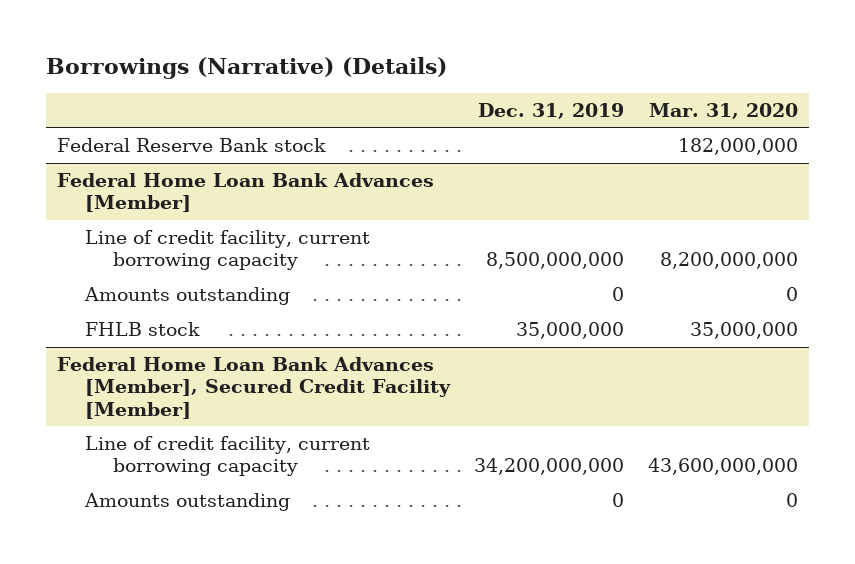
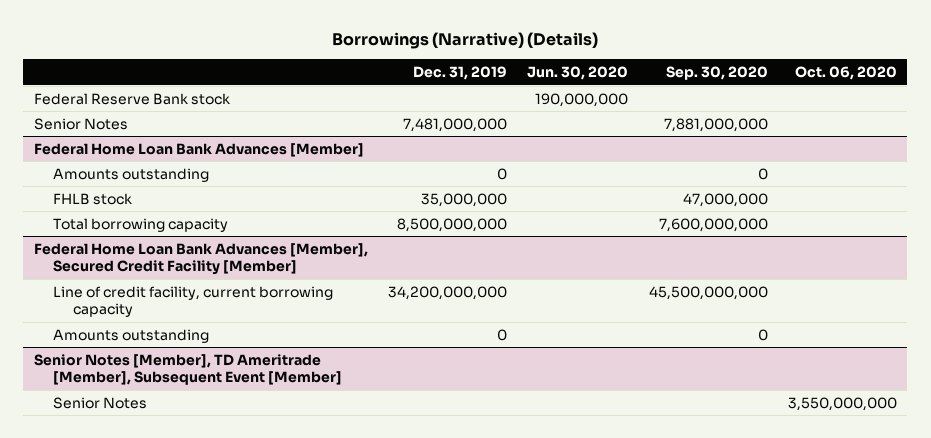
- | Dec. 31, 2019 | Mar. 31, 2020
+ | Dec. 31, 2019 | Jun. 30, 2020 | Sep. 30, 2020 | Oct. 06, 2020
+ Senior Notes | 7,481,000,000 | | 7,881,000,000 |
@ Federal Home Loan Bank Advances [Member]
- Line of credit facility, current borrowing capacity | 8,500,000,000 | 8,200,000,000
+ Total borrowing capacity | 8,500,000,000 | | 7,600,000,000 |
+ Senior Notes [Member], TD Ameritrade [Member], Subsequent Event [Member]
+ Senior Notes | | | | 3,550,000,000

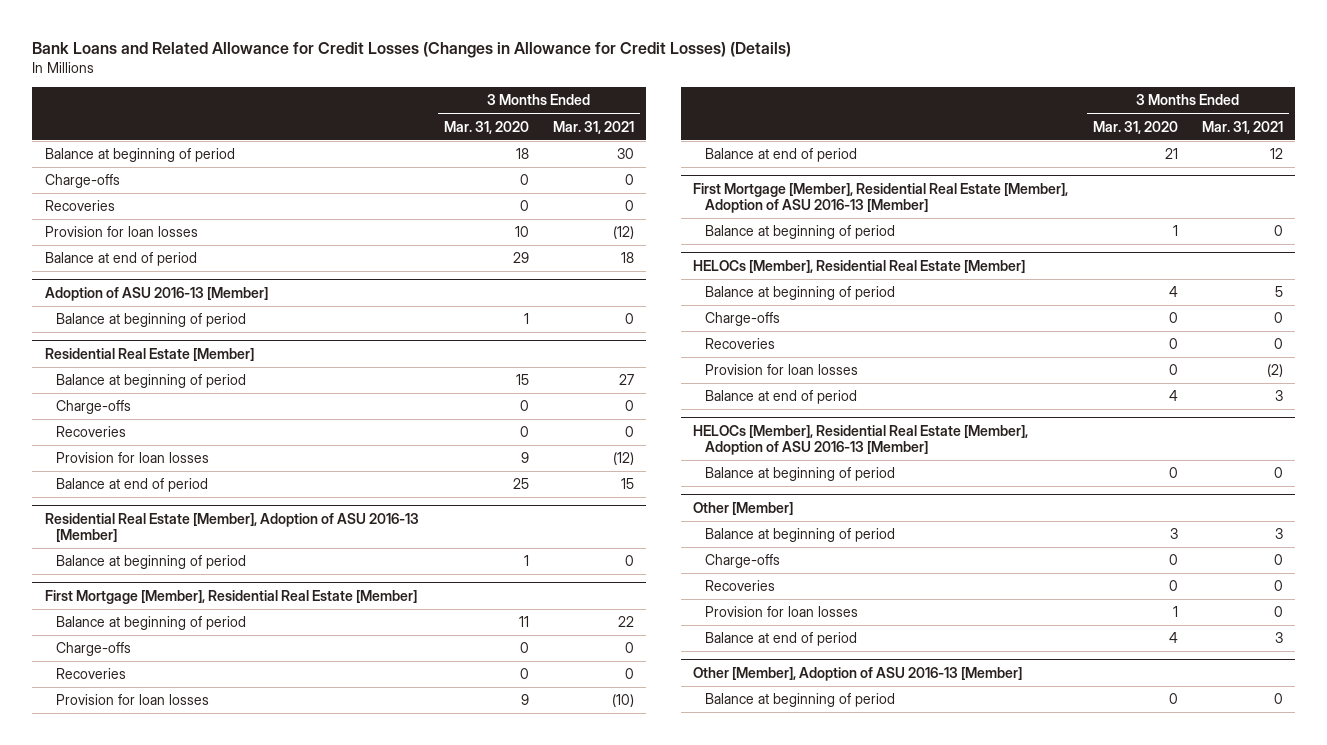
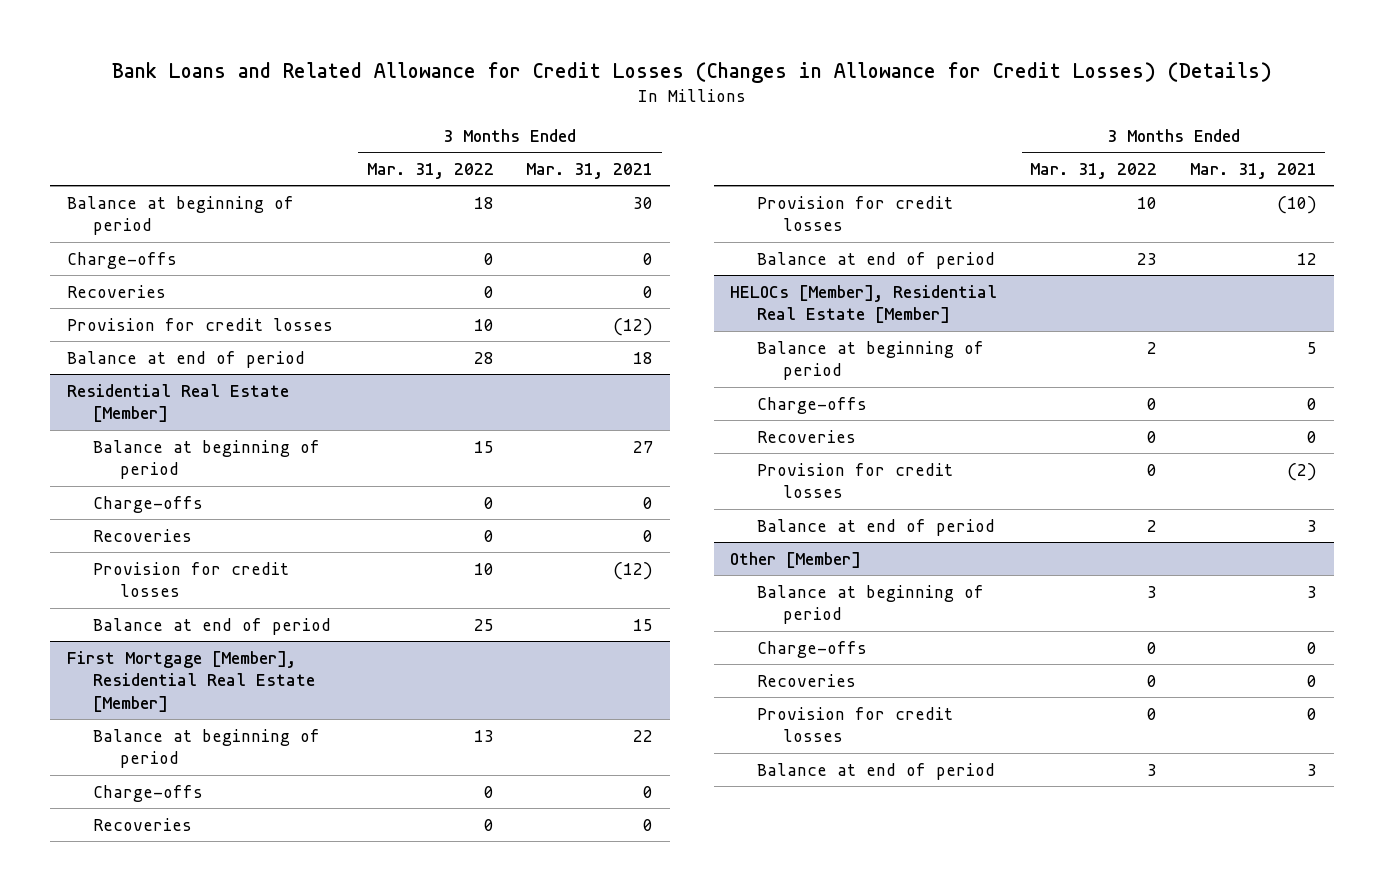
- | 3 Months Ended Mar. 31, 2020 | 3 Months Ended Mar. 31, 2021
+ | 3 Months Ended Mar. 31, 2022 | 3 Months Ended Mar. 31, 2021
- Provision for loan losses | 10 | (12)
+ Provision for credit losses | 10 | (12)
- Adoption of ASU 2016-13 [Member]
- Balance at beginning of period | 1 | 0
@ Residential Real Estate [Member]
- Provision for loan losses | 9 | (12)
+ Provision for credit losses | 10 | (12)
- Residential Real Estate [Member], Adoption of ASU 2016-13 [Member]
- Balance at beginning of period | 1 | 0
@ First Mortgage [Member], Residential Real Estate [Member]
- Provision for loan losses | 9 | (10)
+ Provision for credit losses | 10 | (10)
- First Mortgage [Member], Residential Real Estate [Member], Adoption of ASU 2016-13 [Member]
- Balance at beginning of period | 1 | 0
@ HELOCs [Member], Residential Real Estate [Member]
- Provision for loan losses | 0 | (2)
+ Provision for credit losses | 0 | (2)
- HELOCs [Member], Residential Real Estate [Member], Adoption of ASU 2016-13 [Member]
- Balance at beginning of period | 0 | 0
@ Other [Member]
- Provision for loan losses | 1 | 0
+ Provision for credit losses | 0 | 0
- Other [Member], Adoption of ASU 2016-13 [Member]
- Balance at beginning of period | 0 | 0

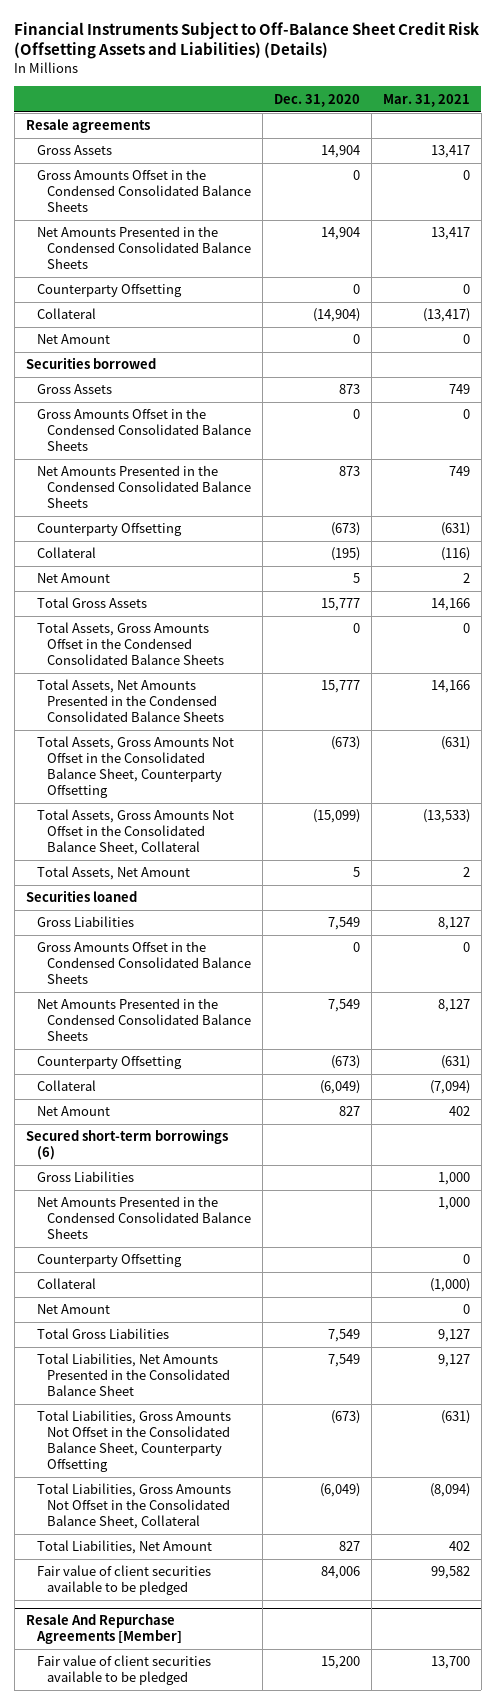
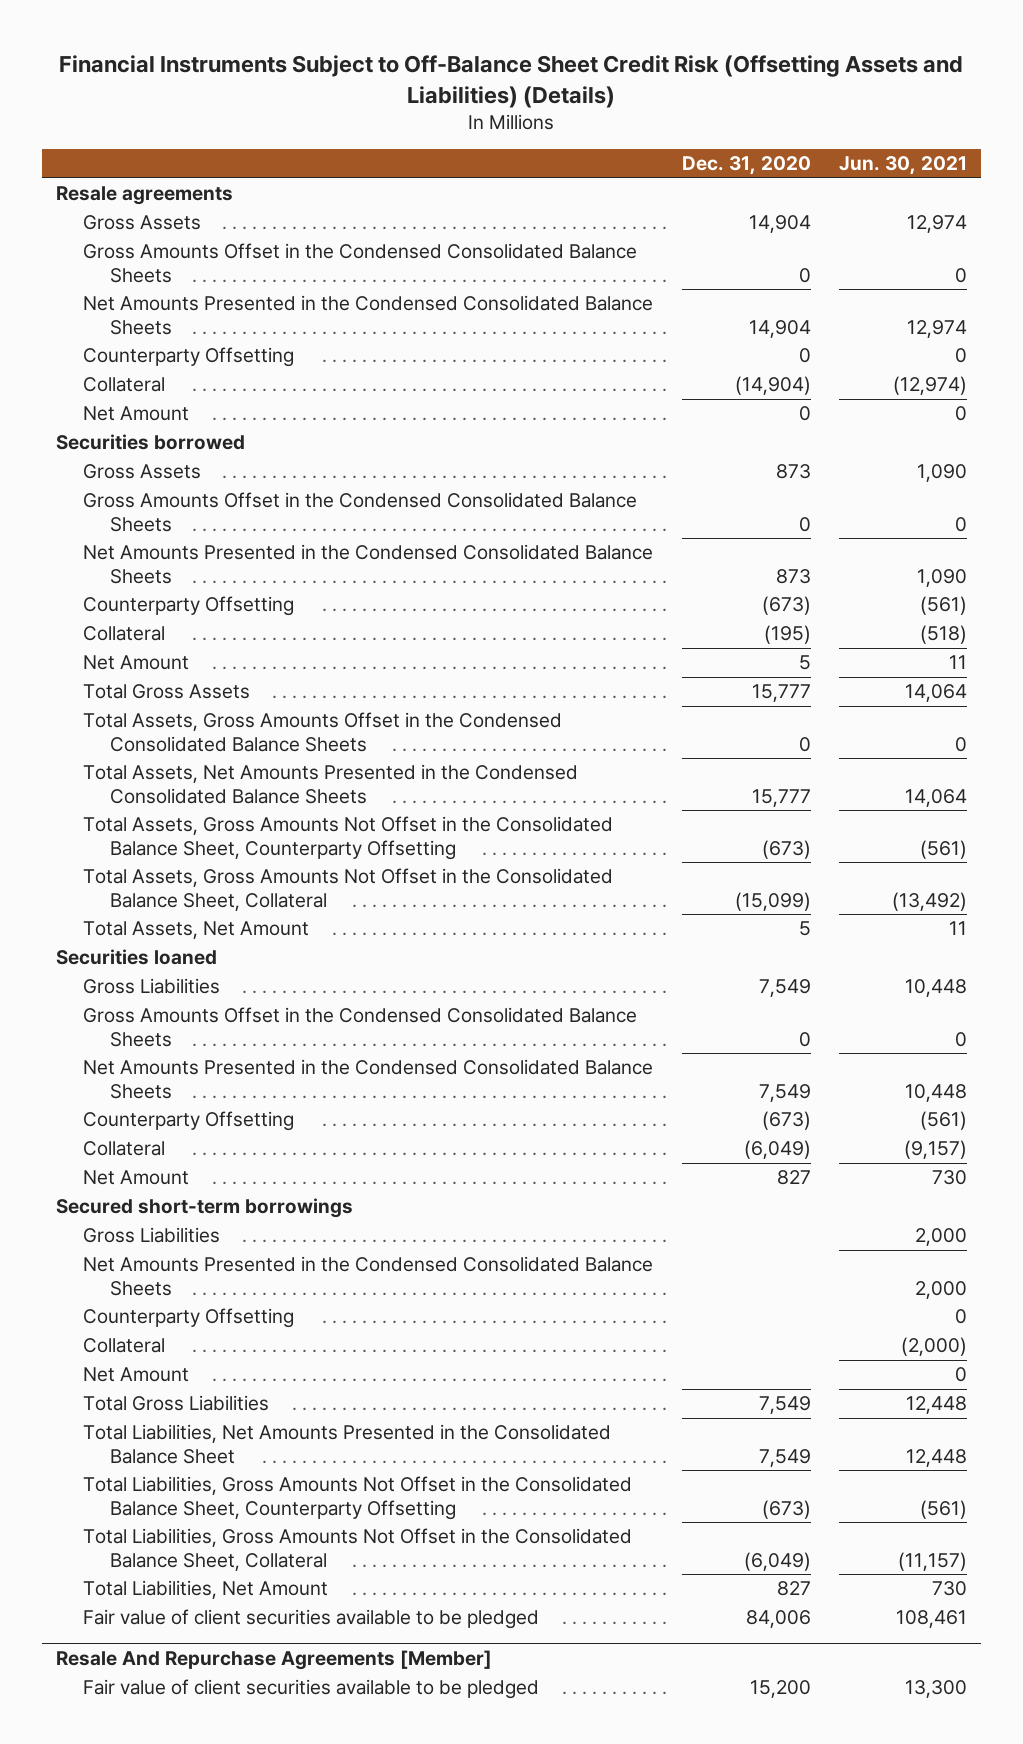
- | Dec. 31, 2020 | Mar. 31, 2021
+ | Dec. 31, 2020 | Jun. 30, 2021
- Secured short-term borrowings (6)
+ Secured short-term borrowings

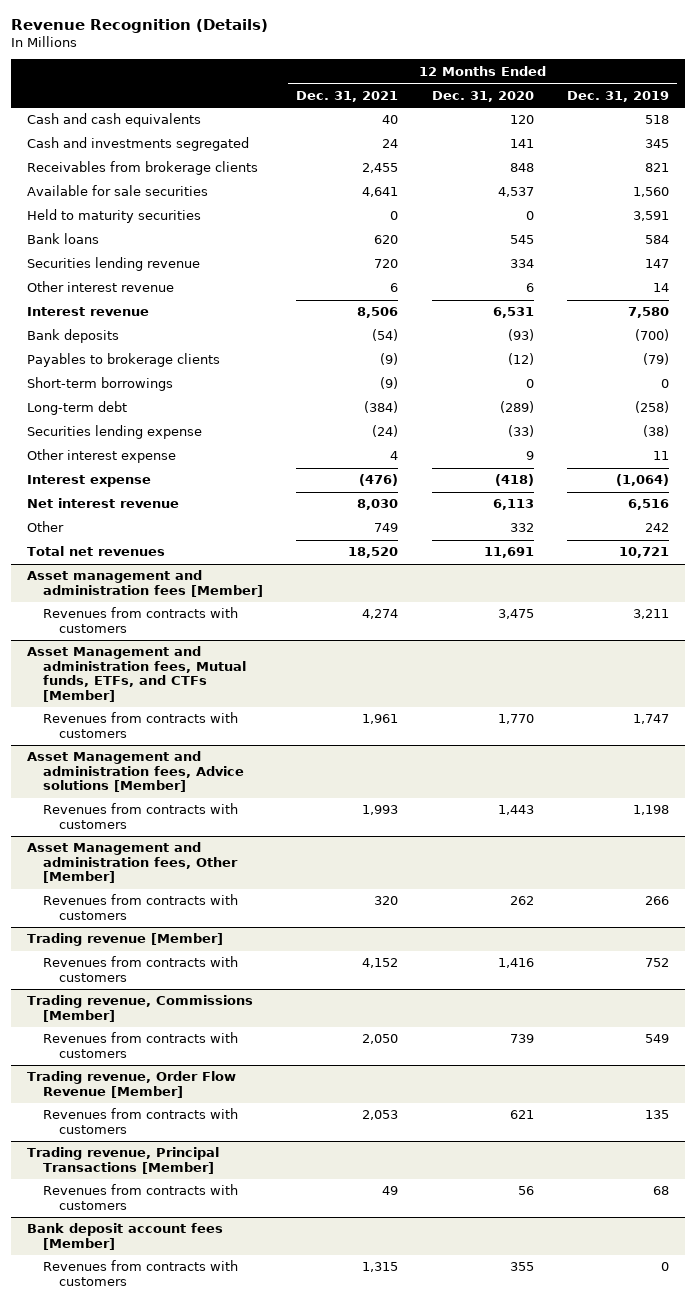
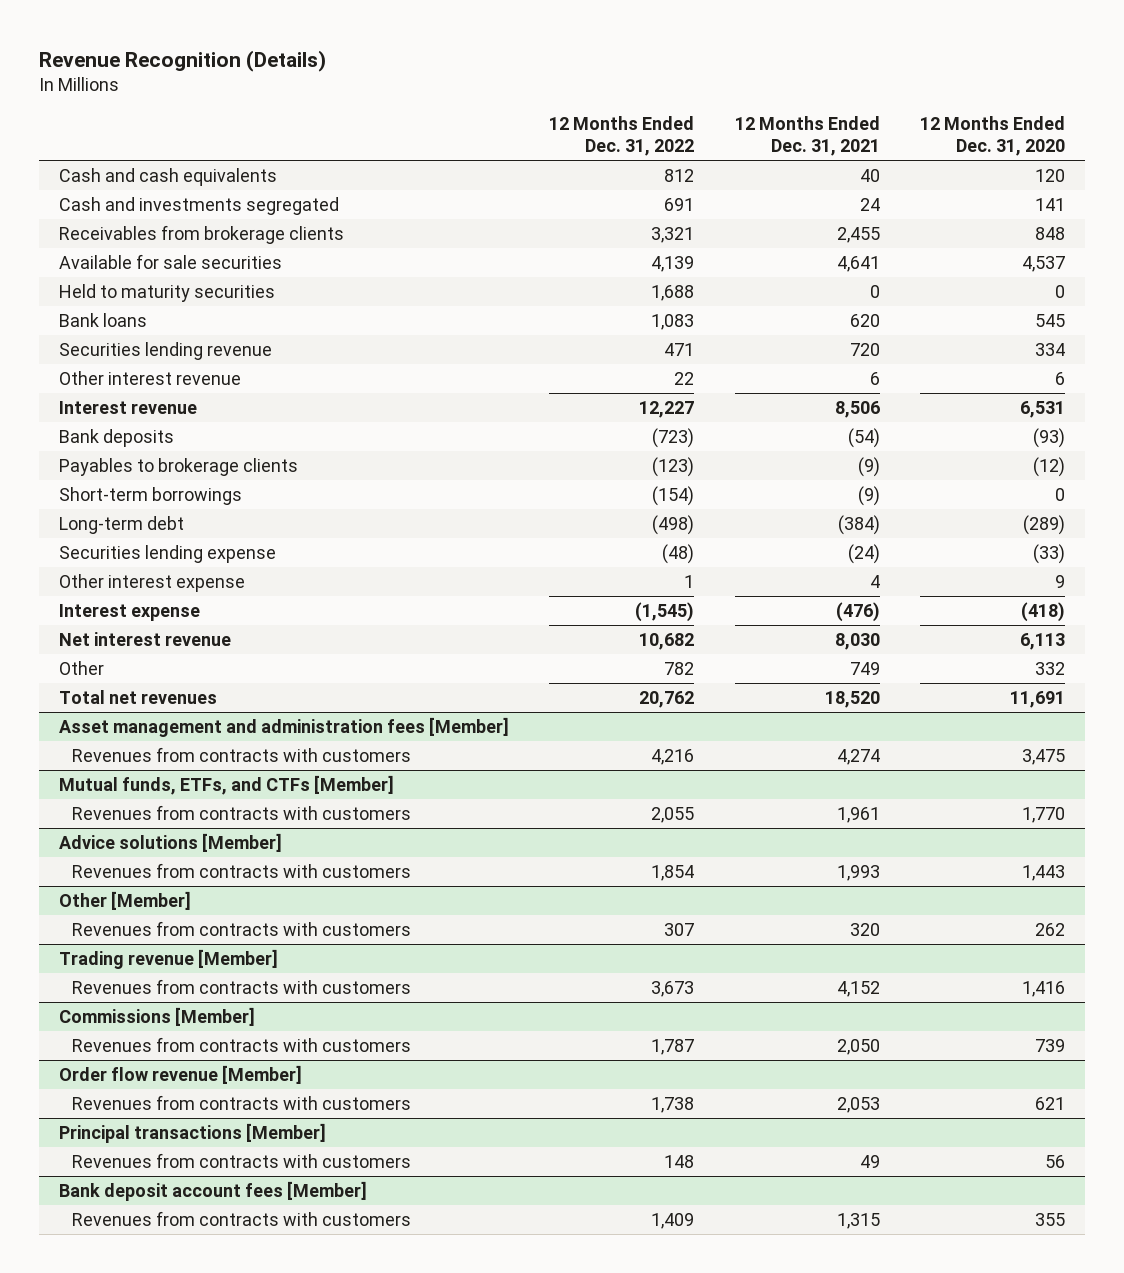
- | 12 Months Ended Dec. 31, 2021 | 12 Months Ended Dec. 31, 2020 | 12 Months Ended Dec. 31, 2019
+ | 12 Months Ended Dec. 31, 2022 | 12 Months Ended Dec. 31, 2021 | 12 Months Ended Dec. 31, 2020
- Asset Management and administration fees, Mutual funds, ETFs, and CTFs [Member]
+ Mutual funds, ETFs, and CTFs [Member]
- Asset Management and administration fees, Advice solutions [Member]
+ Advice solutions [Member]
- Asset Management and administration fees, Other [Member]
+ Other [Member]
- Trading revenue, Commissions [Member]
+ Commissions [Member]
- Trading revenue, Order Flow Revenue [Member]
+ Order flow revenue [Member]
- Trading revenue, Principal Transactions [Member]
+ Principal transactions [Member]

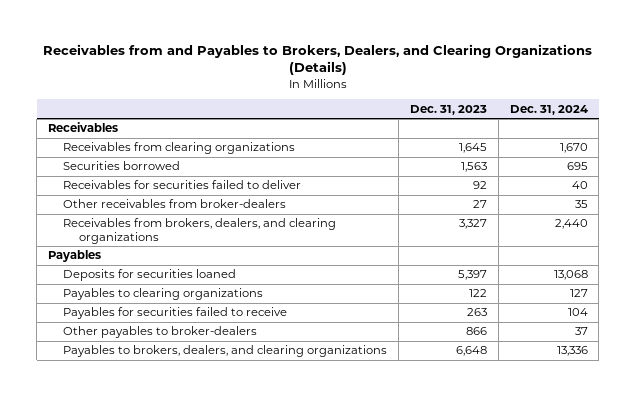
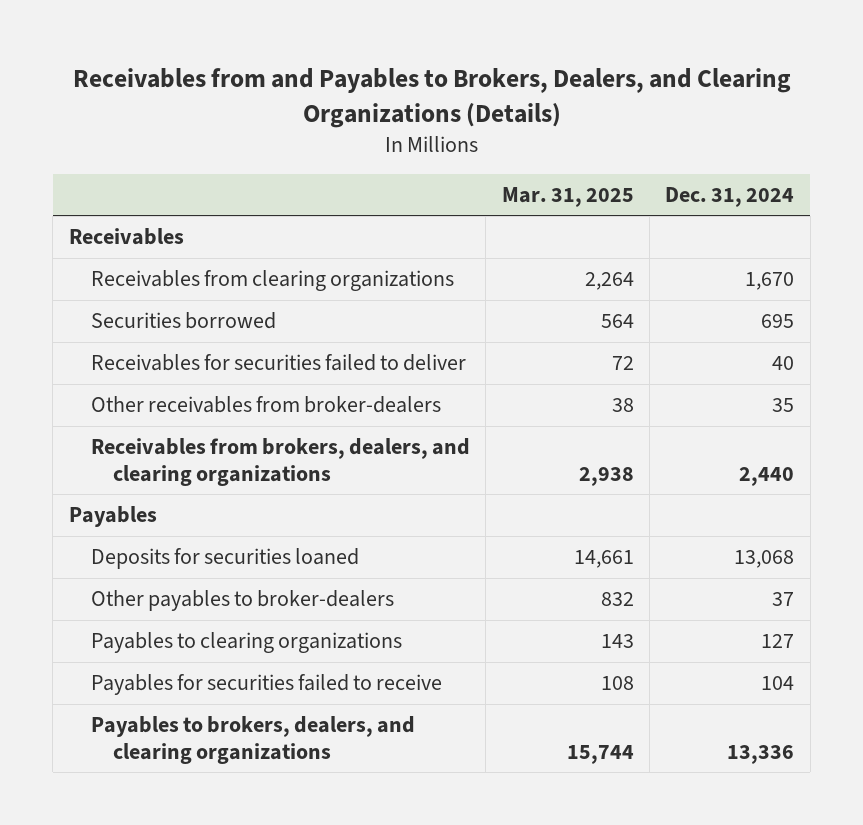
- | Dec. 31, 2023 | Dec. 31, 2024
+ | Mar. 31, 2025 | Dec. 31, 2024
moved up: Other payables to broker-dealers | 832 | 37

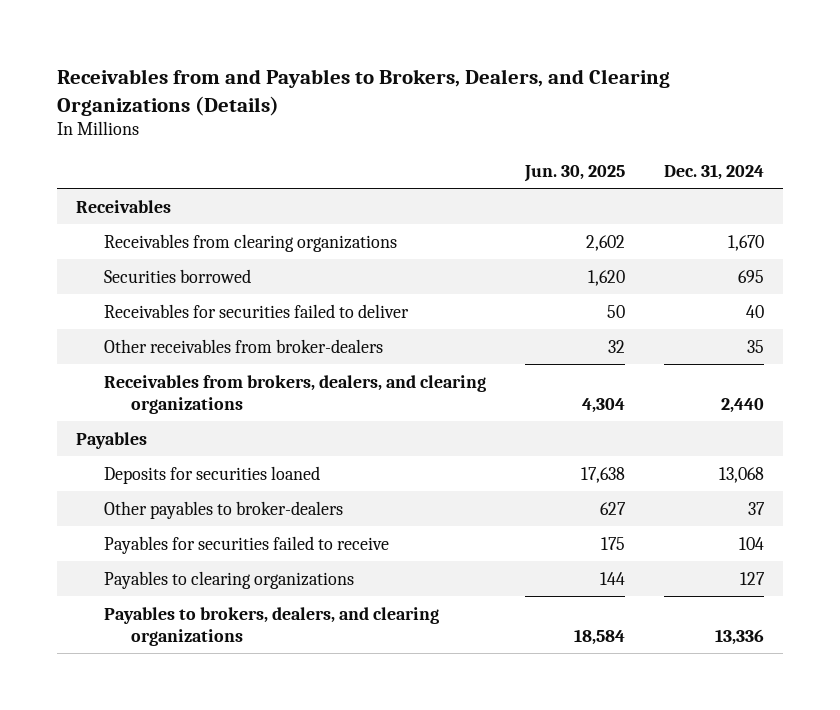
- | Mar. 31, 2025 | Dec. 31, 2024
+ | Jun. 30, 2025 | Dec. 31, 2024
moved down: Payables to clearing organizations | 144 | 127

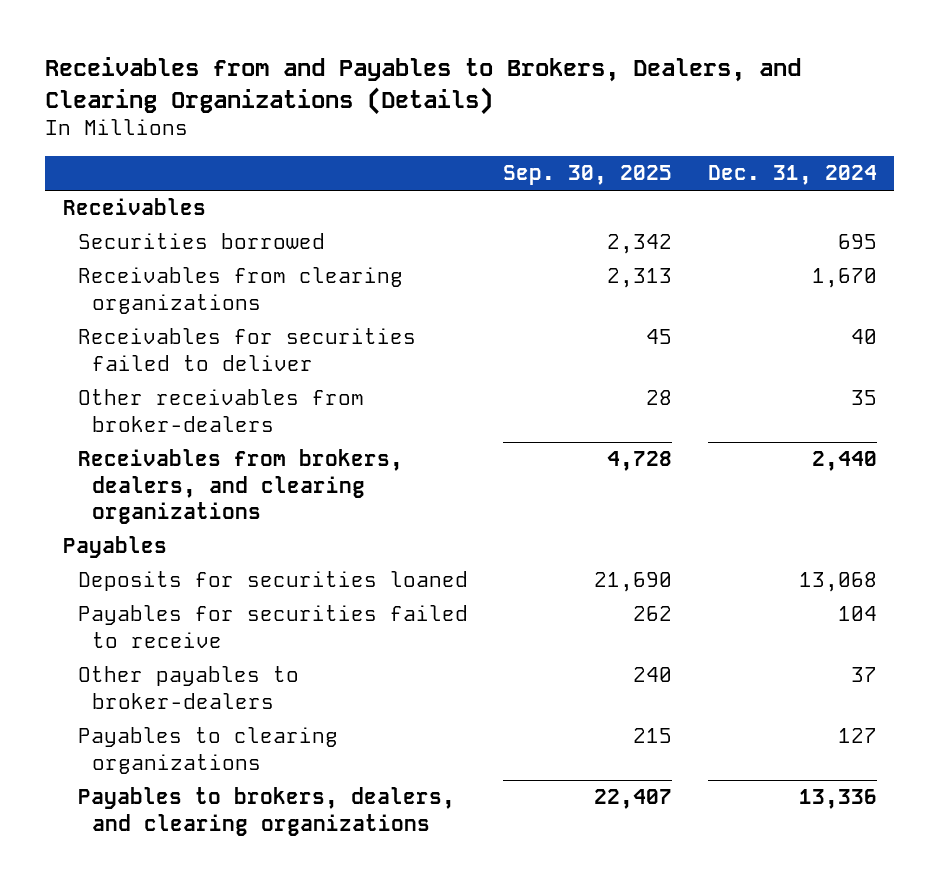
- | Jun. 30, 2025 | Dec. 31, 2024
+ | Sep. 30, 2025 | Dec. 31, 2024
moved down: Receivables from clearing organizations | 2,313 | 1,670
moved down: Other payables to broker-dealers | 240 | 37

